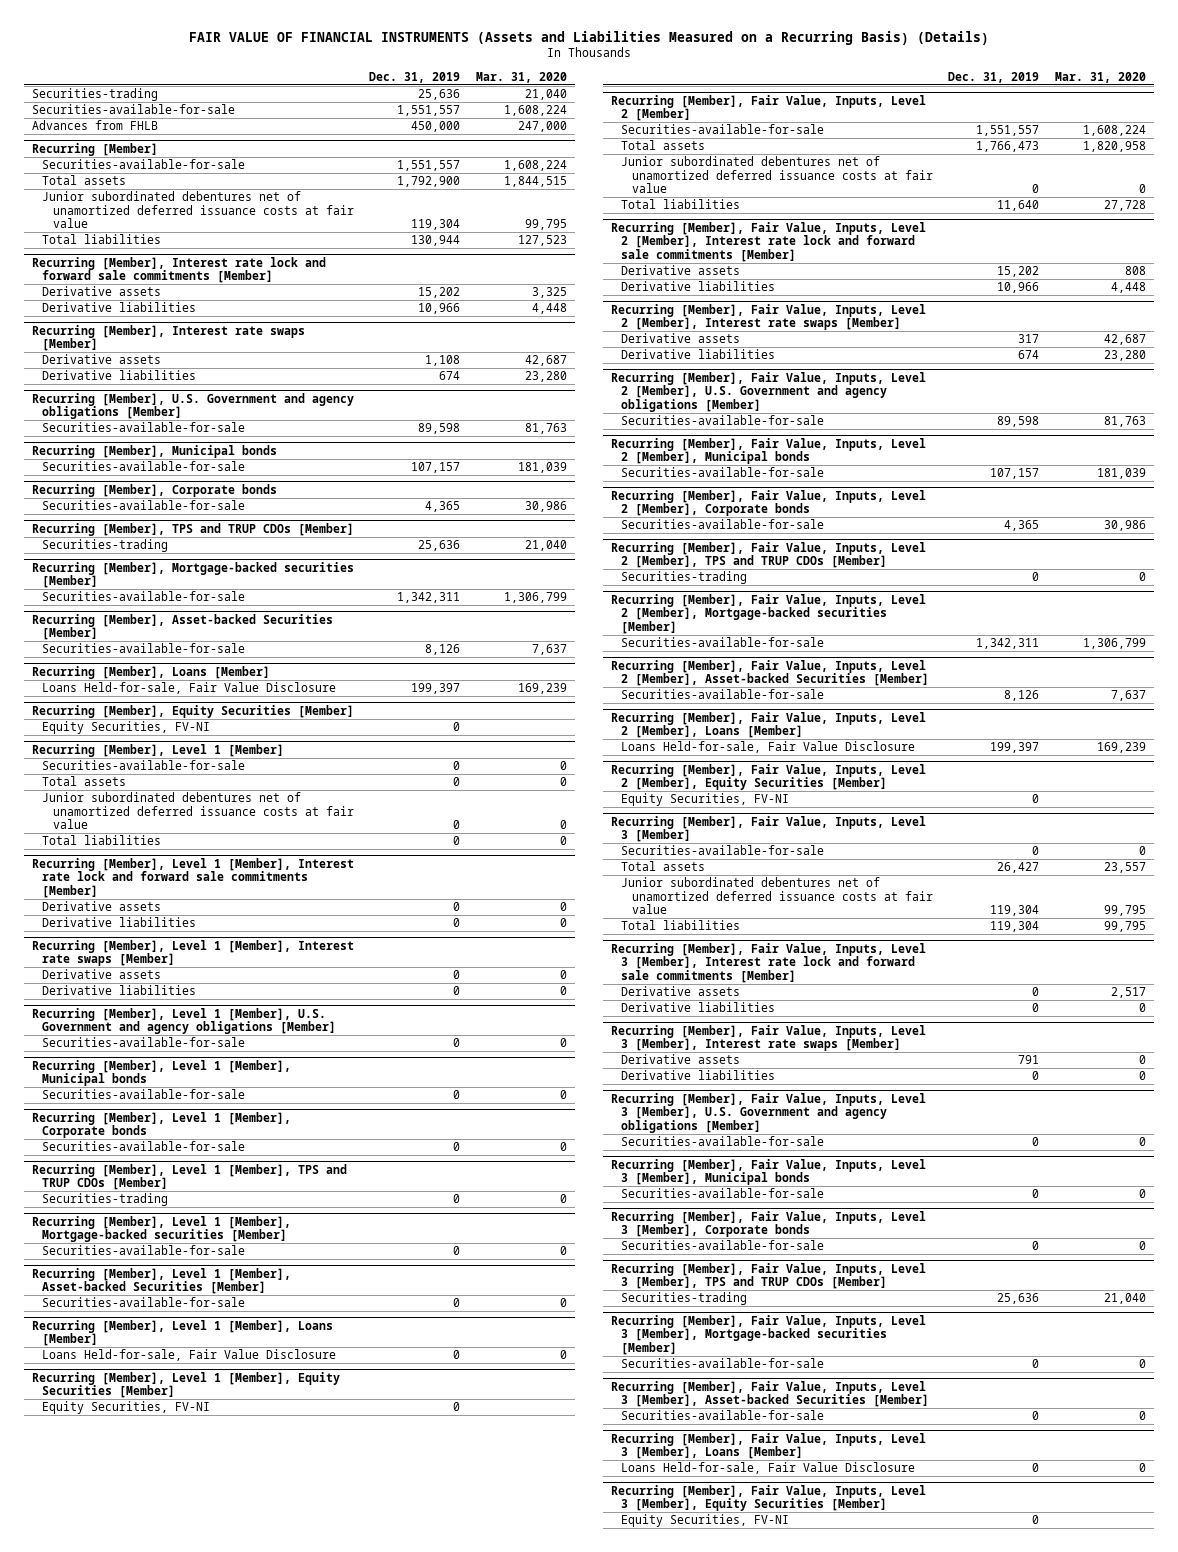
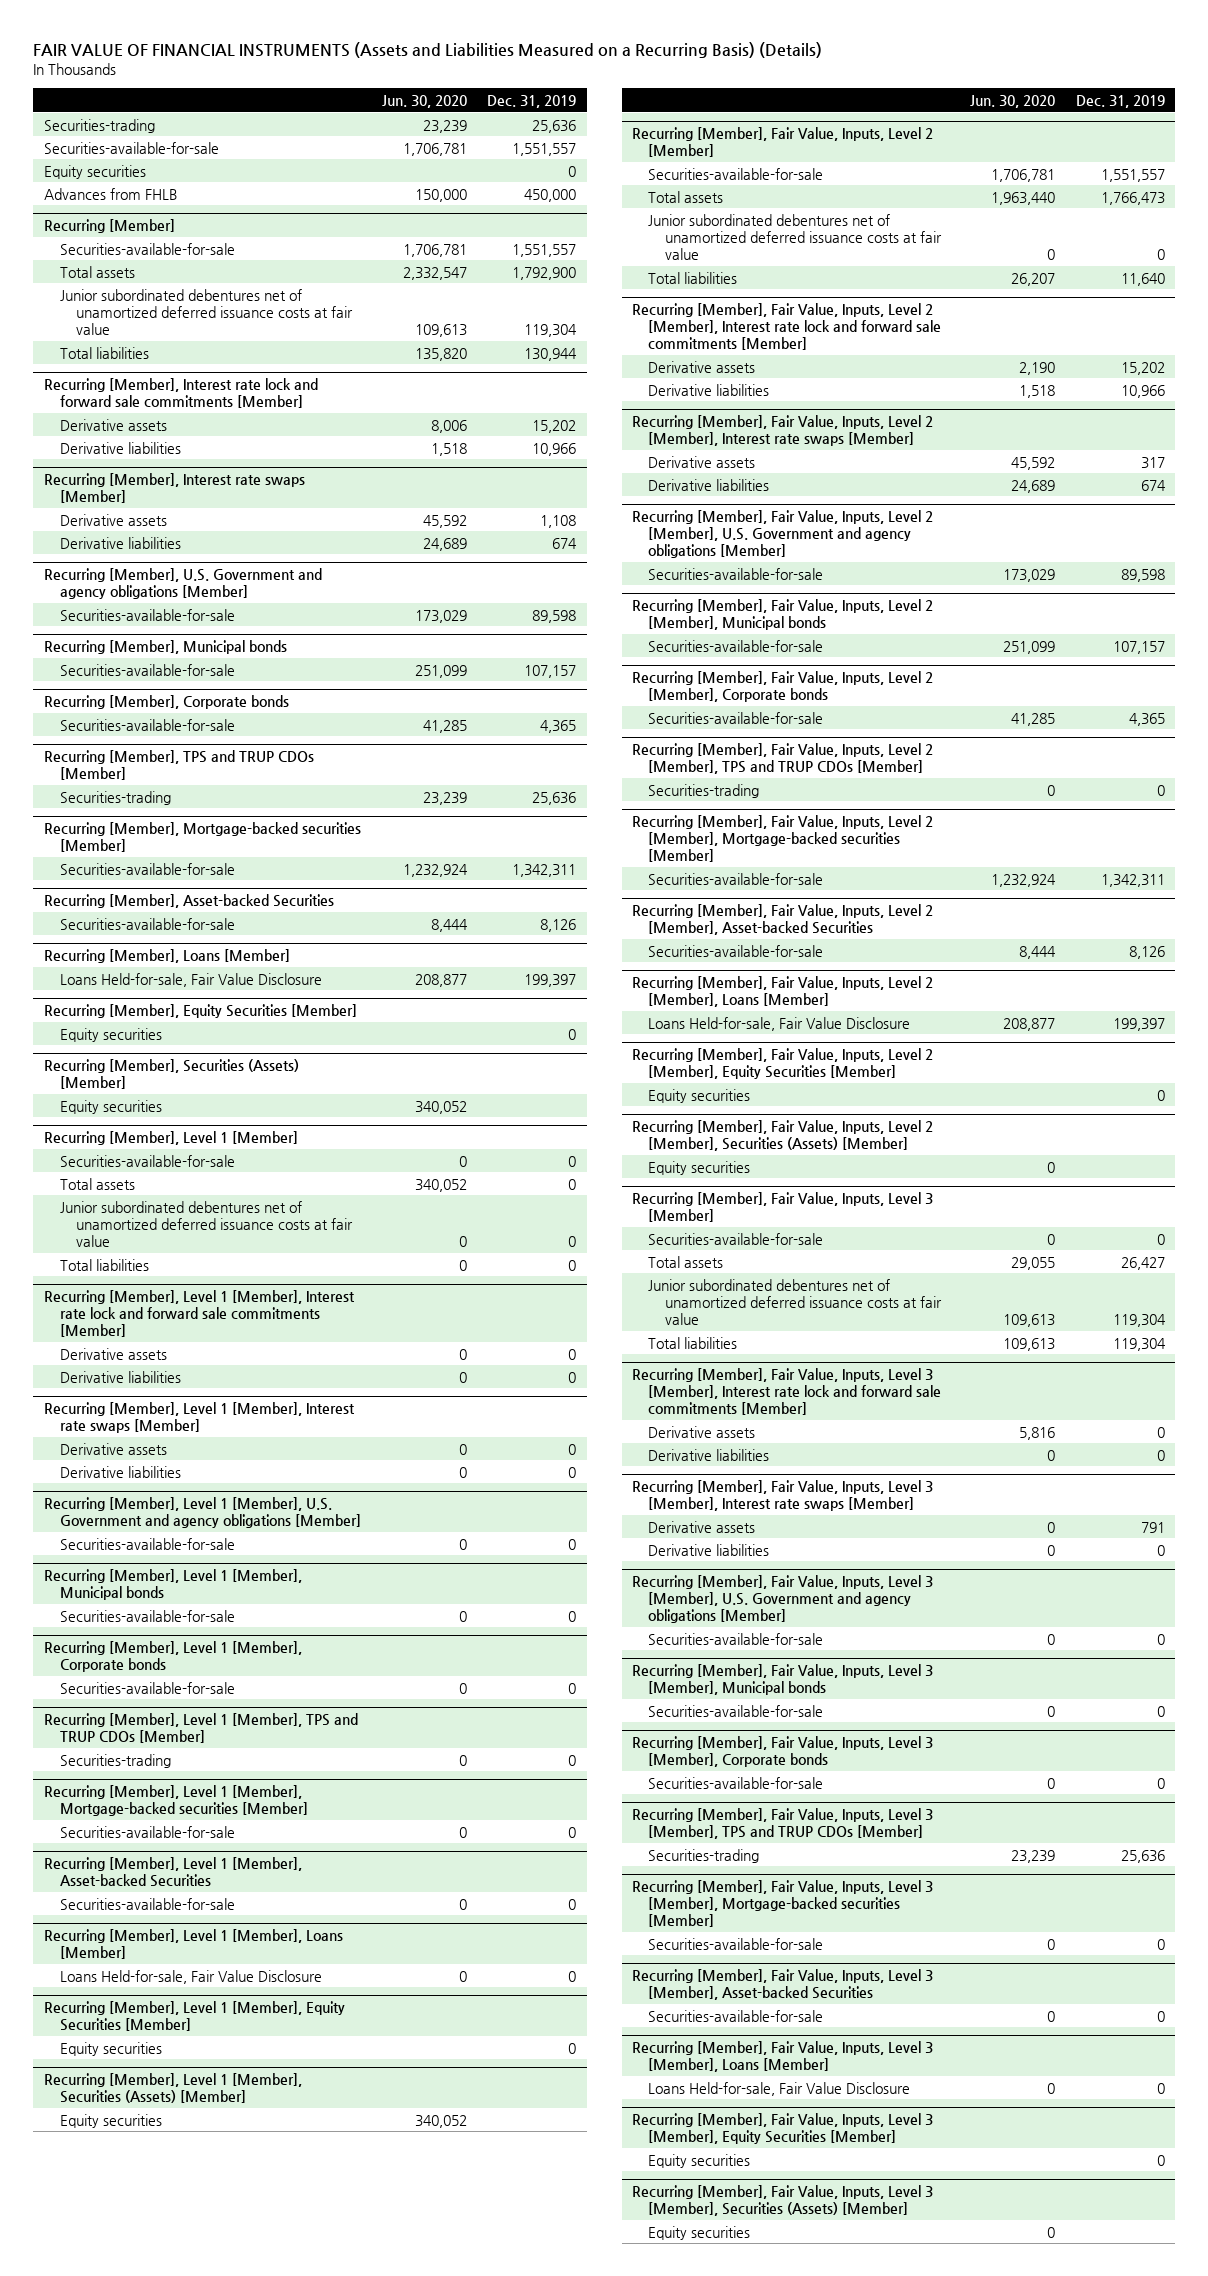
- | Dec. 31, 2019 | Mar. 31, 2020
+ | Jun. 30, 2020 | Dec. 31, 2019
+ Equity securities | | 0
- Recurring [Member], Asset-backed Securities [Member]
+ Recurring [Member], Asset-backed Securities
@ Recurring [Member], Equity Securities [Member]
- Equity Securities, FV-NI | 0 |
+ Equity securities | | 0
+ Recurring [Member], Securities (Assets) [Member]
+ Equity securities | 340,052 |
- Recurring [Member], Level 1 [Member], Asset-backed Securities [Member]
+ Recurring [Member], Level 1 [Member], Asset-backed Securities
@ Recurring [Member], Level 1 [Member], Equity Securities [Member]
- Equity Securities, FV-NI | 0 |
+ Equity securities | | 0
+ Recurring [Member], Level 1 [Member], Securities (Assets) [Member]
+ Equity securities | 340,052 |
- Recurring [Member], Fair Value, Inputs, Level 2 [Member], Asset-backed Securities [Member]
+ Recurring [Member], Fair Value, Inputs, Level 2 [Member], Asset-backed Securities
@ Recurring [Member], Fair Value, Inputs, Level 2 [Member], Equity Securities [Member]
- Equity Securities, FV-NI | 0 |
+ Equity securities | | 0
+ Recurring [Member], Fair Value, Inputs, Level 2 [Member], Securities (Assets) [Member]
+ Equity securities | 0 |
- Recurring [Member], Fair Value, Inputs, Level 3 [Member], Asset-backed Securities [Member]
+ Recurring [Member], Fair Value, Inputs, Level 3 [Member], Asset-backed Securities
@ Recurring [Member], Fair Value, Inputs, Level 3 [Member], Equity Securities [Member]
- Equity Securities, FV-NI | 0 |
+ Equity securities | | 0
+ Recurring [Member], Fair Value, Inputs, Level 3 [Member], Securities (Assets) [Member]
+ Equity securities | 0 |

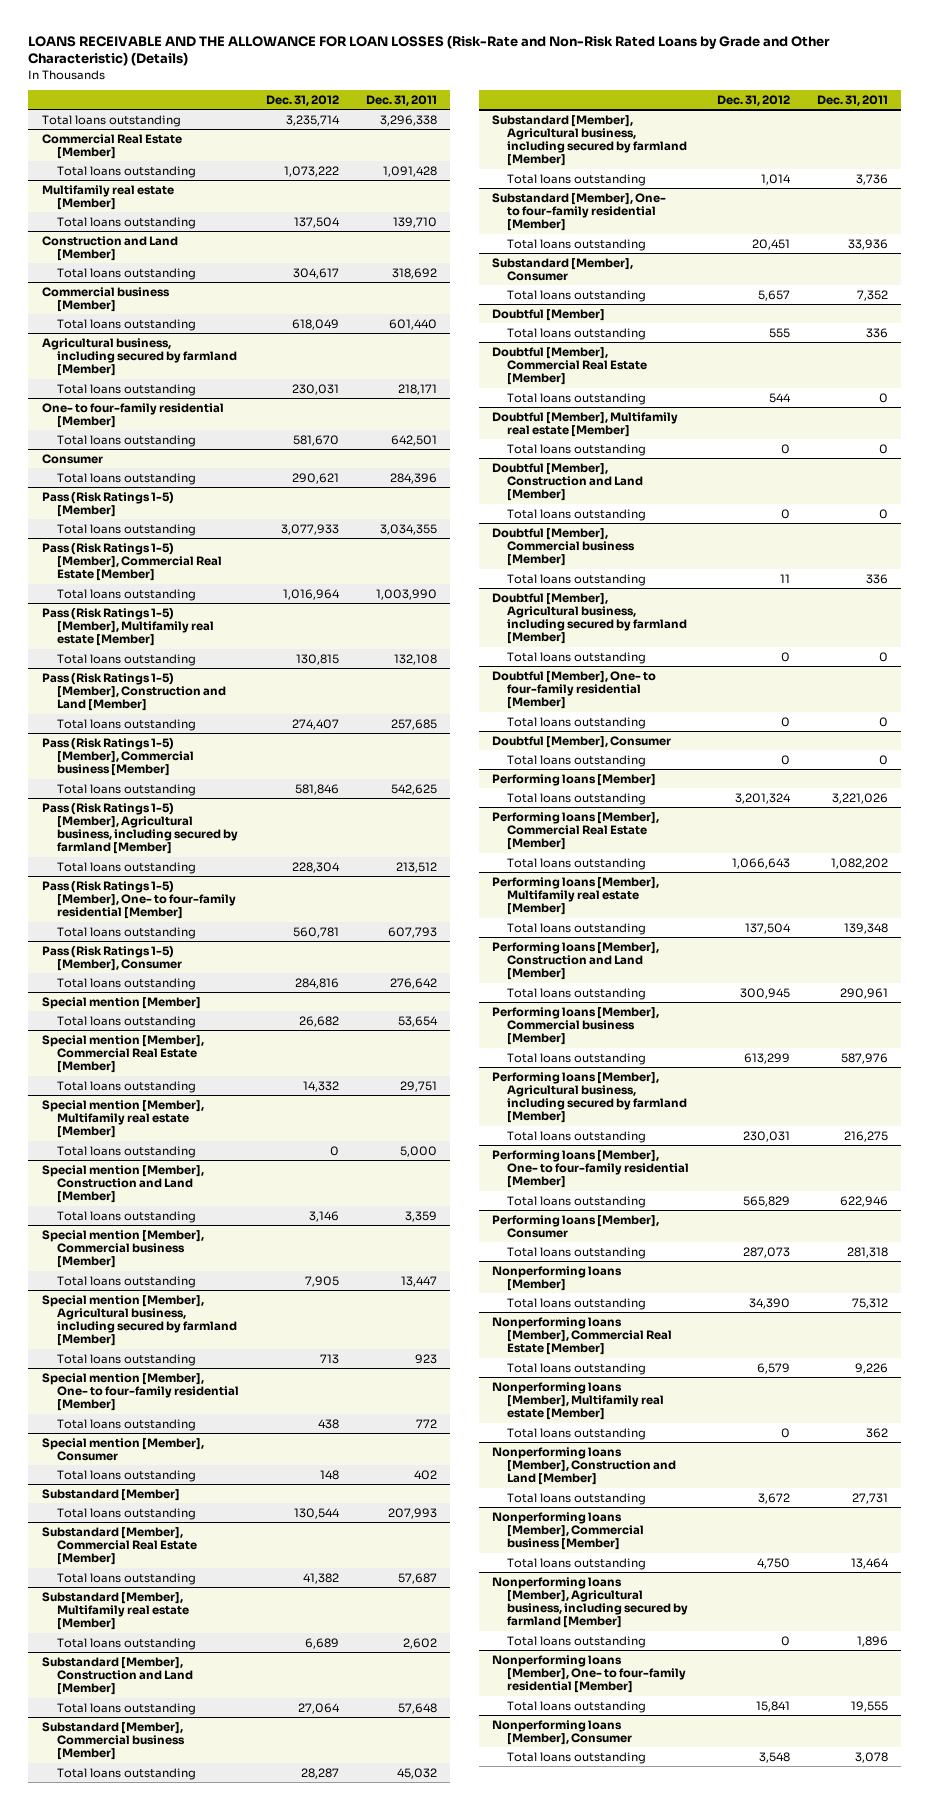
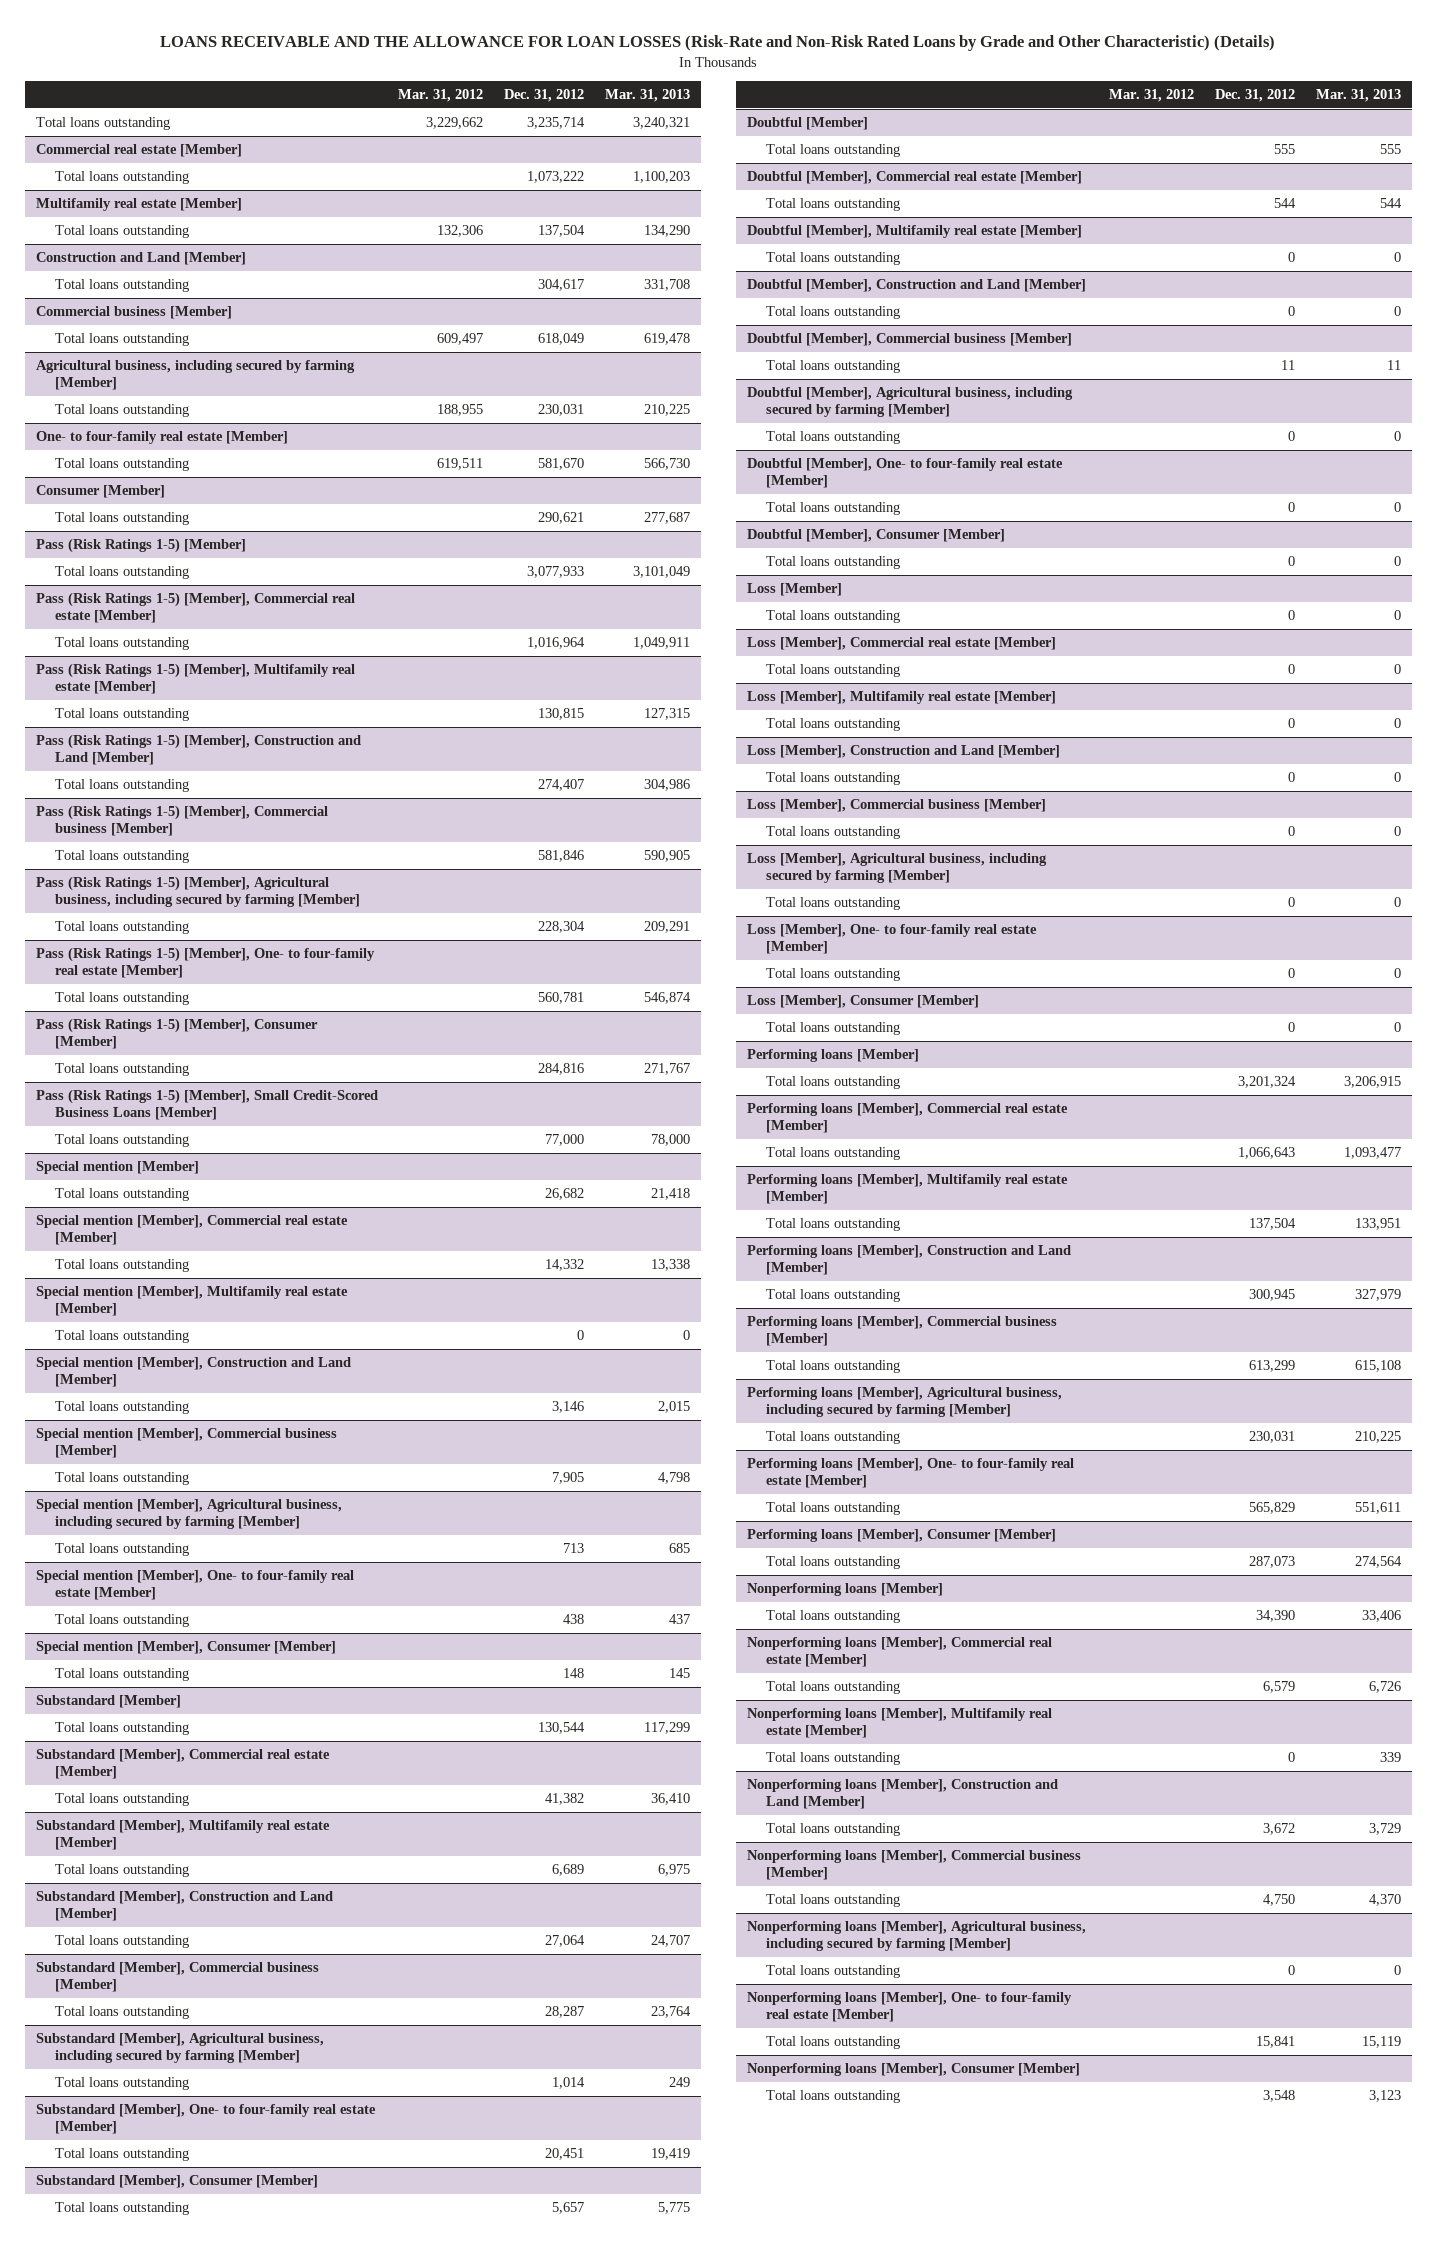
- | Dec. 31, 2012 | Dec. 31, 2011
+ | Mar. 31, 2012 | Dec. 31, 2012 | Mar. 31, 2013
- Commercial Real Estate [Member]
+ Commercial real estate [Member]
- Agricultural business, including secured by farmland [Member]
+ Agricultural business, including secured by farming [Member]
- One- to four-family residential [Member]
+ One- to four-family real estate [Member]
- Consumer
+ Consumer [Member]
- Pass (Risk Ratings 1-5) [Member], Commercial Real Estate [Member]
+ Pass (Risk Ratings 1-5) [Member], Commercial real estate [Member]
- Pass (Risk Ratings 1-5) [Member], Agricultural business, including secured by farmland [Member]
+ Pass (Risk Ratings 1-5) [Member], Agricultural business, including secured by farming [Member]
- Pass (Risk Ratings 1-5) [Member], One- to four-family residential [Member]
+ Pass (Risk Ratings 1-5) [Member], One- to four-family real estate [Member]
- Pass (Risk Ratings 1-5) [Member], Consumer
+ Pass (Risk Ratings 1-5) [Member], Consumer [Member]
+ Pass (Risk Ratings 1-5) [Member], Small Credit-Scored Business Loans [Member]
+ Total loans outstanding | | 77,000 | 78,000
- Special mention [Member], Commercial Real Estate [Member]
+ Special mention [Member], Commercial real estate [Member]
- Special mention [Member], Agricultural business, including secured by farmland [Member]
+ Special mention [Member], Agricultural business, including secured by farming [Member]
- Special mention [Member], One- to four-family residential [Member]
+ Special mention [Member], One- to four-family real estate [Member]
- Special mention [Member], Consumer
+ Special mention [Member], Consumer [Member]
- Substandard [Member], Commercial Real Estate [Member]
+ Substandard [Member], Commercial real estate [Member]
- Substandard [Member], Agricultural business, including secured by farmland [Member]
+ Substandard [Member], Agricultural business, including secured by farming [Member]
- Substandard [Member], One- to four-family residential [Member]
+ Substandard [Member], One- to four-family real estate [Member]
- Substandard [Member], Consumer
+ Substandard [Member], Consumer [Member]
- Doubtful [Member], Commercial Real Estate [Member]
+ Doubtful [Member], Commercial real estate [Member]
- Doubtful [Member], Agricultural business, including secured by farmland [Member]
+ Doubtful [Member], Agricultural business, including secured by farming [Member]
- Doubtful [Member], One- to four-family residential [Member]
+ Doubtful [Member], One- to four-family real estate [Member]
- Doubtful [Member], Consumer
+ Doubtful [Member], Consumer [Member]
+ Loss [Member]
+ Total loans outstanding | | 0 | 0
+ Loss [Member], Commercial real estate [Member]
+ Total loans outstanding | | 0 | 0
+ Loss [Member], Multifamily real estate [Member]
+ Total loans outstanding | | 0 | 0
+ Loss [Member], Construction and Land [Member]
+ Total loans outstanding | | 0 | 0
+ Loss [Member], Commercial business [Member]
+ Total loans outstanding | | 0 | 0
+ Loss [Member], Agricultural business, including secured by farming [Member]
+ Total loans outstanding | | 0 | 0
+ Loss [Member], One- to four-family real estate [Member]
+ Total loans outstanding | | 0 | 0
+ Loss [Member], Consumer [Member]
+ Total loans outstanding | | 0 | 0
- Performing loans [Member], Commercial Real Estate [Member]
+ Performing loans [Member], Commercial real estate [Member]
- Performing loans [Member], Agricultural business, including secured by farmland [Member]
+ Performing loans [Member], Agricultural business, including secured by farming [Member]
- Performing loans [Member], One- to four-family residential [Member]
+ Performing loans [Member], One- to four-family real estate [Member]
- Performing loans [Member], Consumer
+ Performing loans [Member], Consumer [Member]
- Nonperforming loans [Member], Commercial Real Estate [Member]
+ Nonperforming loans [Member], Commercial real estate [Member]
- Nonperforming loans [Member], Agricultural business, including secured by farmland [Member]
+ Nonperforming loans [Member], Agricultural business, including secured by farming [Member]
- Nonperforming loans [Member], One- to four-family residential [Member]
+ Nonperforming loans [Member], One- to four-family real estate [Member]
- Nonperforming loans [Member], Consumer
+ Nonperforming loans [Member], Consumer [Member]

